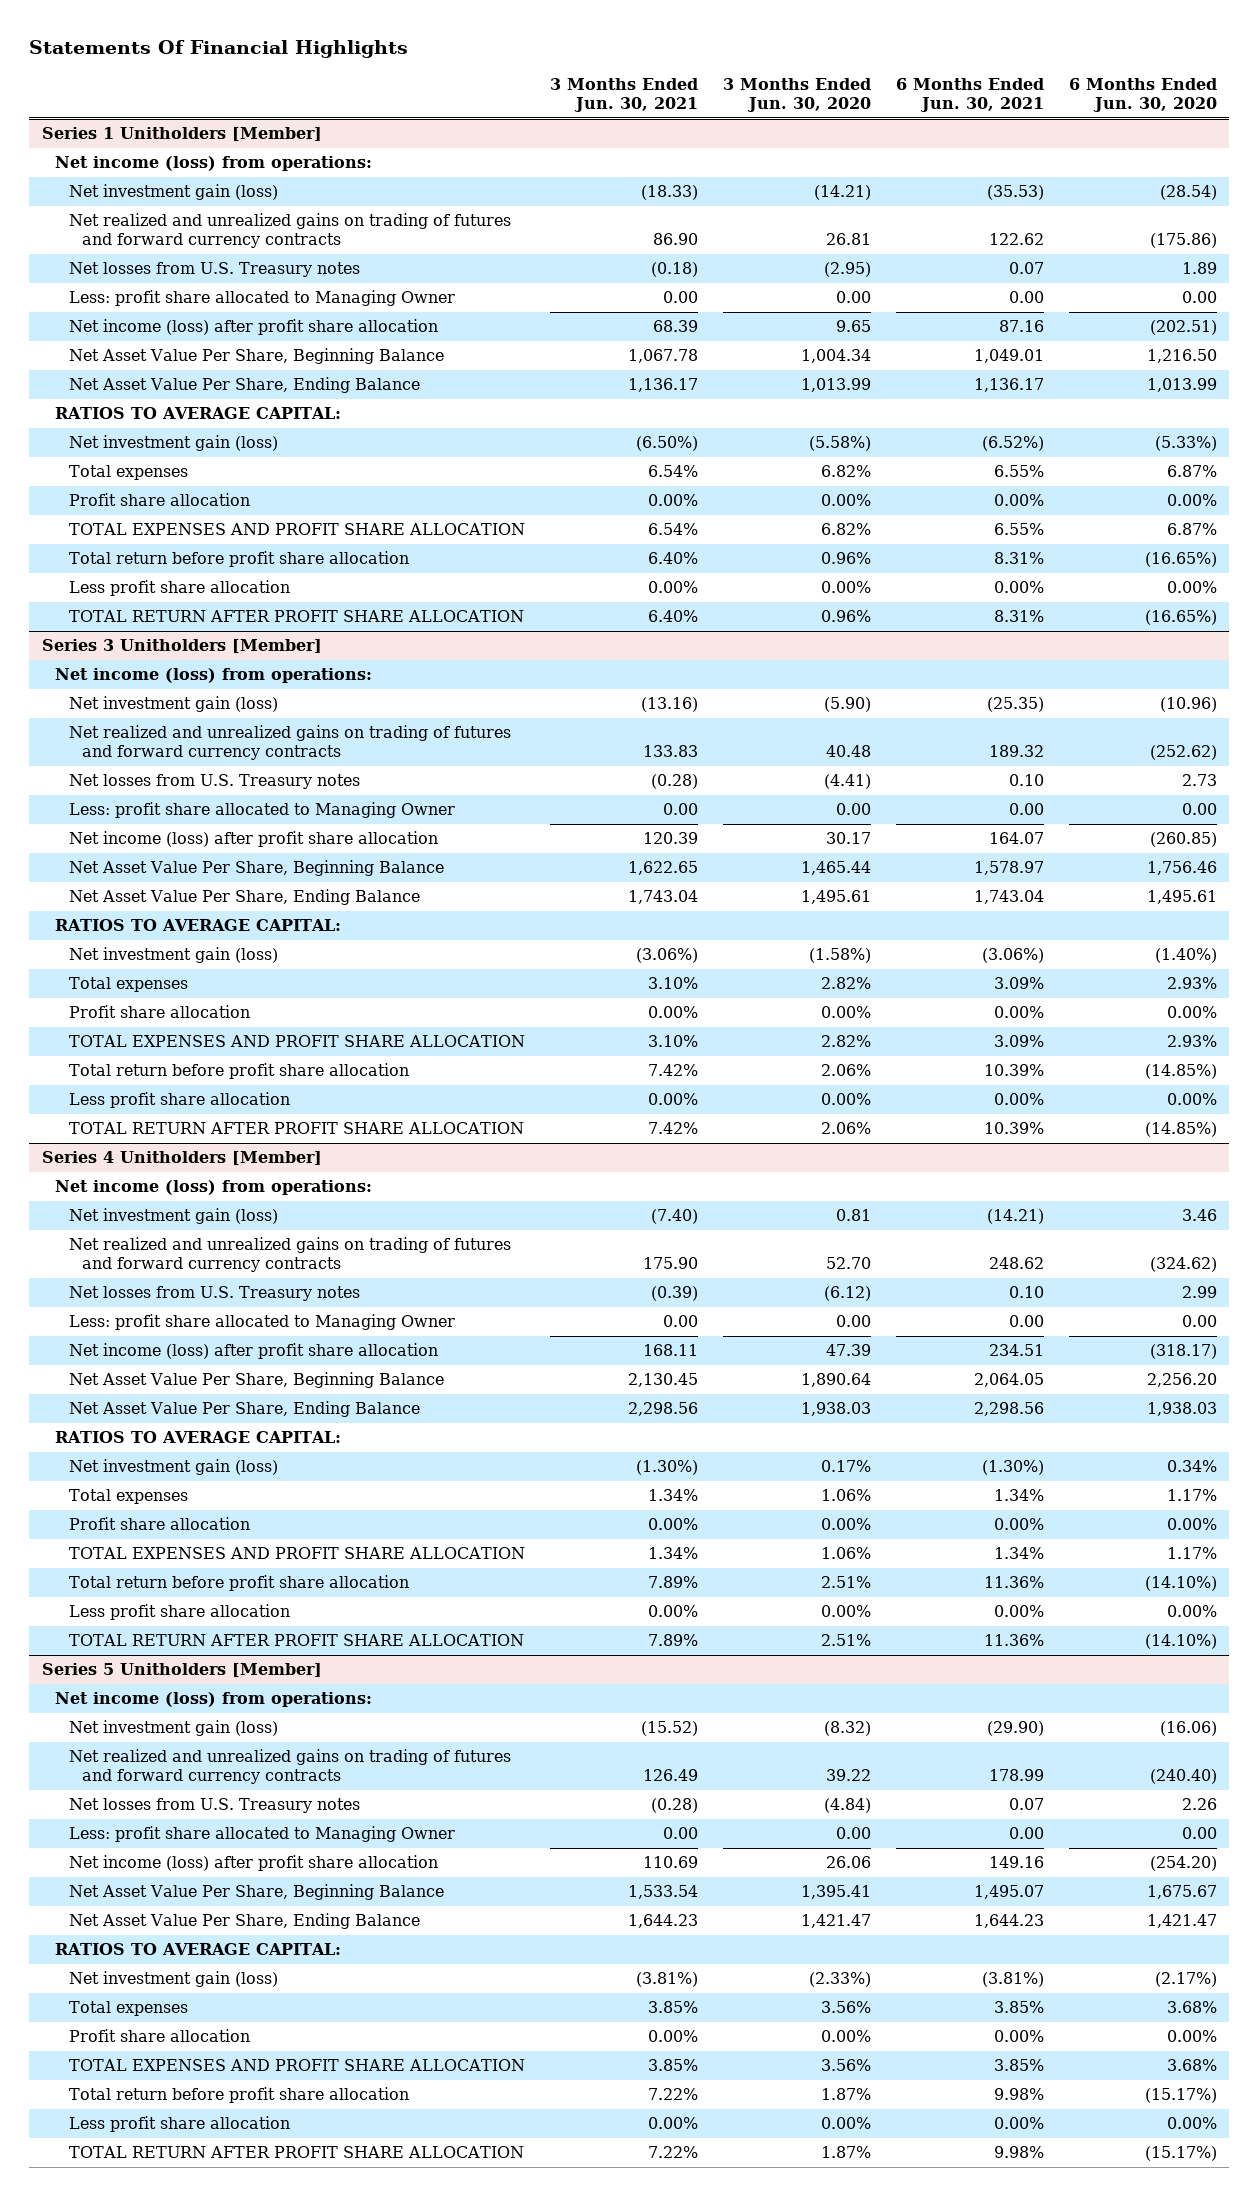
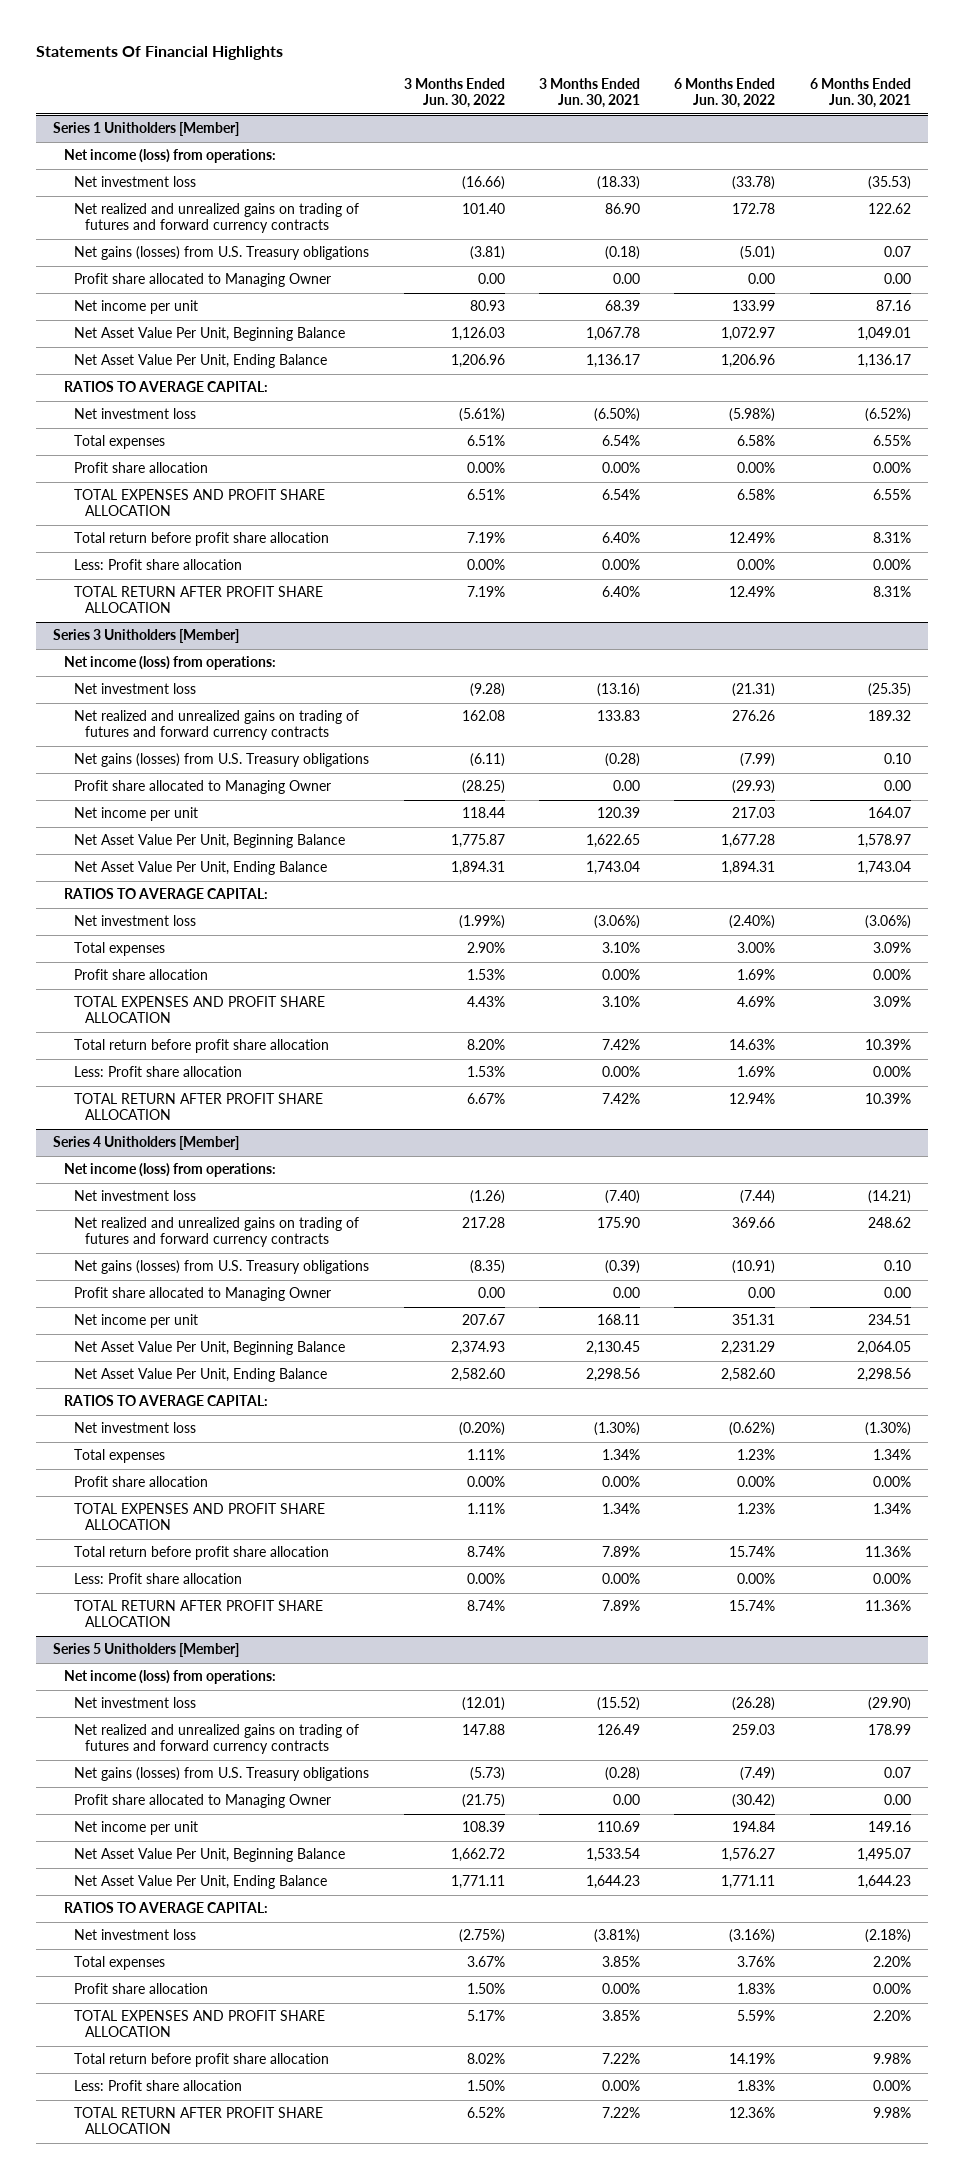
- | 3 Months Ended Jun. 30, 2021 | 3 Months Ended Jun. 30, 2020 | 6 Months Ended Jun. 30, 2021 | 6 Months Ended Jun. 30, 2020
+ | 3 Months Ended Jun. 30, 2022 | 3 Months Ended Jun. 30, 2021 | 6 Months Ended Jun. 30, 2022 | 6 Months Ended Jun. 30, 2021
@ Series 1 Unitholders [Member]
- Net investment gain (loss) | (18.33) | (14.21) | (35.53) | (28.54)
+ Net investment loss | (16.66) | (18.33) | (33.78) | (35.53)
- Net losses from U.S. Treasury notes | (0.18) | (2.95) | 0.07 | 1.89
- Less: profit share allocated to Managing Owner | 0.00 | 0.00 | 0.00 | 0.00
- Net income (loss) after profit share allocation | 68.39 | 9.65 | 87.16 | (202.51)
- Net Asset Value Per Share, Beginning Balance | 1,067.78 | 1,004.34 | 1,049.01 | 1,216.50
- Net Asset Value Per Share, Ending Balance | 1,136.17 | 1,013.99 | 1,136.17 | 1,013.99
+ Net gains (losses) from U.S. Treasury obligations | (3.81) | (0.18) | (5.01) | 0.07
+ Profit share allocated to Managing Owner | 0.00 | 0.00 | 0.00 | 0.00
+ Net income per unit | 80.93 | 68.39 | 133.99 | 87.16
+ Net Asset Value Per Unit, Beginning Balance | 1,126.03 | 1,067.78 | 1,072.97 | 1,049.01
+ Net Asset Value Per Unit, Ending Balance | 1,206.96 | 1,136.17 | 1,206.96 | 1,136.17
- Net investment gain (loss) | (6.50%) | (5.58%) | (6.52%) | (5.33%)
+ Net investment loss | (5.61%) | (6.50%) | (5.98%) | (6.52%)
- Less profit share allocation | 0.00% | 0.00% | 0.00% | 0.00%
+ Less: Profit share allocation | 0.00% | 0.00% | 0.00% | 0.00%
@ Series 3 Unitholders [Member]
- Net investment gain (loss) | (13.16) | (5.90) | (25.35) | (10.96)
+ Net investment loss | (9.28) | (13.16) | (21.31) | (25.35)
- Net losses from U.S. Treasury notes | (0.28) | (4.41) | 0.10 | 2.73
- Less: profit share allocated to Managing Owner | 0.00 | 0.00 | 0.00 | 0.00
- Net income (loss) after profit share allocation | 120.39 | 30.17 | 164.07 | (260.85)
- Net Asset Value Per Share, Beginning Balance | 1,622.65 | 1,465.44 | 1,578.97 | 1,756.46
- Net Asset Value Per Share, Ending Balance | 1,743.04 | 1,495.61 | 1,743.04 | 1,495.61
+ Net gains (losses) from U.S. Treasury obligations | (6.11) | (0.28) | (7.99) | 0.10
+ Profit share allocated to Managing Owner | (28.25) | 0.00 | (29.93) | 0.00
+ Net income per unit | 118.44 | 120.39 | 217.03 | 164.07
+ Net Asset Value Per Unit, Beginning Balance | 1,775.87 | 1,622.65 | 1,677.28 | 1,578.97
+ Net Asset Value Per Unit, Ending Balance | 1,894.31 | 1,743.04 | 1,894.31 | 1,743.04
- Net investment gain (loss) | (3.06%) | (1.58%) | (3.06%) | (1.40%)
+ Net investment loss | (1.99%) | (3.06%) | (2.40%) | (3.06%)
- Less profit share allocation | 0.00% | 0.00% | 0.00% | 0.00%
+ Less: Profit share allocation | 1.53% | 0.00% | 1.69% | 0.00%
@ Series 4 Unitholders [Member]
- Net investment gain (loss) | (7.40) | 0.81 | (14.21) | 3.46
+ Net investment loss | (1.26) | (7.40) | (7.44) | (14.21)
- Net losses from U.S. Treasury notes | (0.39) | (6.12) | 0.10 | 2.99
- Less: profit share allocated to Managing Owner | 0.00 | 0.00 | 0.00 | 0.00
- Net income (loss) after profit share allocation | 168.11 | 47.39 | 234.51 | (318.17)
- Net Asset Value Per Share, Beginning Balance | 2,130.45 | 1,890.64 | 2,064.05 | 2,256.20
- Net Asset Value Per Share, Ending Balance | 2,298.56 | 1,938.03 | 2,298.56 | 1,938.03
+ Net gains (losses) from U.S. Treasury obligations | (8.35) | (0.39) | (10.91) | 0.10
+ Profit share allocated to Managing Owner | 0.00 | 0.00 | 0.00 | 0.00
+ Net income per unit | 207.67 | 168.11 | 351.31 | 234.51
+ Net Asset Value Per Unit, Beginning Balance | 2,374.93 | 2,130.45 | 2,231.29 | 2,064.05
+ Net Asset Value Per Unit, Ending Balance | 2,582.60 | 2,298.56 | 2,582.60 | 2,298.56
- Net investment gain (loss) | (1.30%) | 0.17% | (1.30%) | 0.34%
+ Net investment loss | (0.20%) | (1.30%) | (0.62%) | (1.30%)
- Less profit share allocation | 0.00% | 0.00% | 0.00% | 0.00%
+ Less: Profit share allocation | 0.00% | 0.00% | 0.00% | 0.00%
@ Series 5 Unitholders [Member]
- Net investment gain (loss) | (15.52) | (8.32) | (29.90) | (16.06)
+ Net investment loss | (12.01) | (15.52) | (26.28) | (29.90)
- Net losses from U.S. Treasury notes | (0.28) | (4.84) | 0.07 | 2.26
- Less: profit share allocated to Managing Owner | 0.00 | 0.00 | 0.00 | 0.00
- Net income (loss) after profit share allocation | 110.69 | 26.06 | 149.16 | (254.20)
- Net Asset Value Per Share, Beginning Balance | 1,533.54 | 1,395.41 | 1,495.07 | 1,675.67
- Net Asset Value Per Share, Ending Balance | 1,644.23 | 1,421.47 | 1,644.23 | 1,421.47
+ Net gains (losses) from U.S. Treasury obligations | (5.73) | (0.28) | (7.49) | 0.07
+ Profit share allocated to Managing Owner | (21.75) | 0.00 | (30.42) | 0.00
+ Net income per unit | 108.39 | 110.69 | 194.84 | 149.16
+ Net Asset Value Per Unit, Beginning Balance | 1,662.72 | 1,533.54 | 1,576.27 | 1,495.07
+ Net Asset Value Per Unit, Ending Balance | 1,771.11 | 1,644.23 | 1,771.11 | 1,644.23
- Net investment gain (loss) | (3.81%) | (2.33%) | (3.81%) | (2.17%)
- Total expenses | 3.85% | 3.56% | 3.85% | 3.68%
+ Net investment loss | (2.75%) | (3.81%) | (3.16%) | (2.18%)
+ Total expenses | 3.67% | 3.85% | 3.76% | 2.20%
- TOTAL EXPENSES AND PROFIT SHARE ALLOCATION | 3.85% | 3.56% | 3.85% | 3.68%
+ TOTAL EXPENSES AND PROFIT SHARE ALLOCATION | 5.17% | 3.85% | 5.59% | 2.20%
- Less profit share allocation | 0.00% | 0.00% | 0.00% | 0.00%
+ Less: Profit share allocation | 1.50% | 0.00% | 1.83% | 0.00%

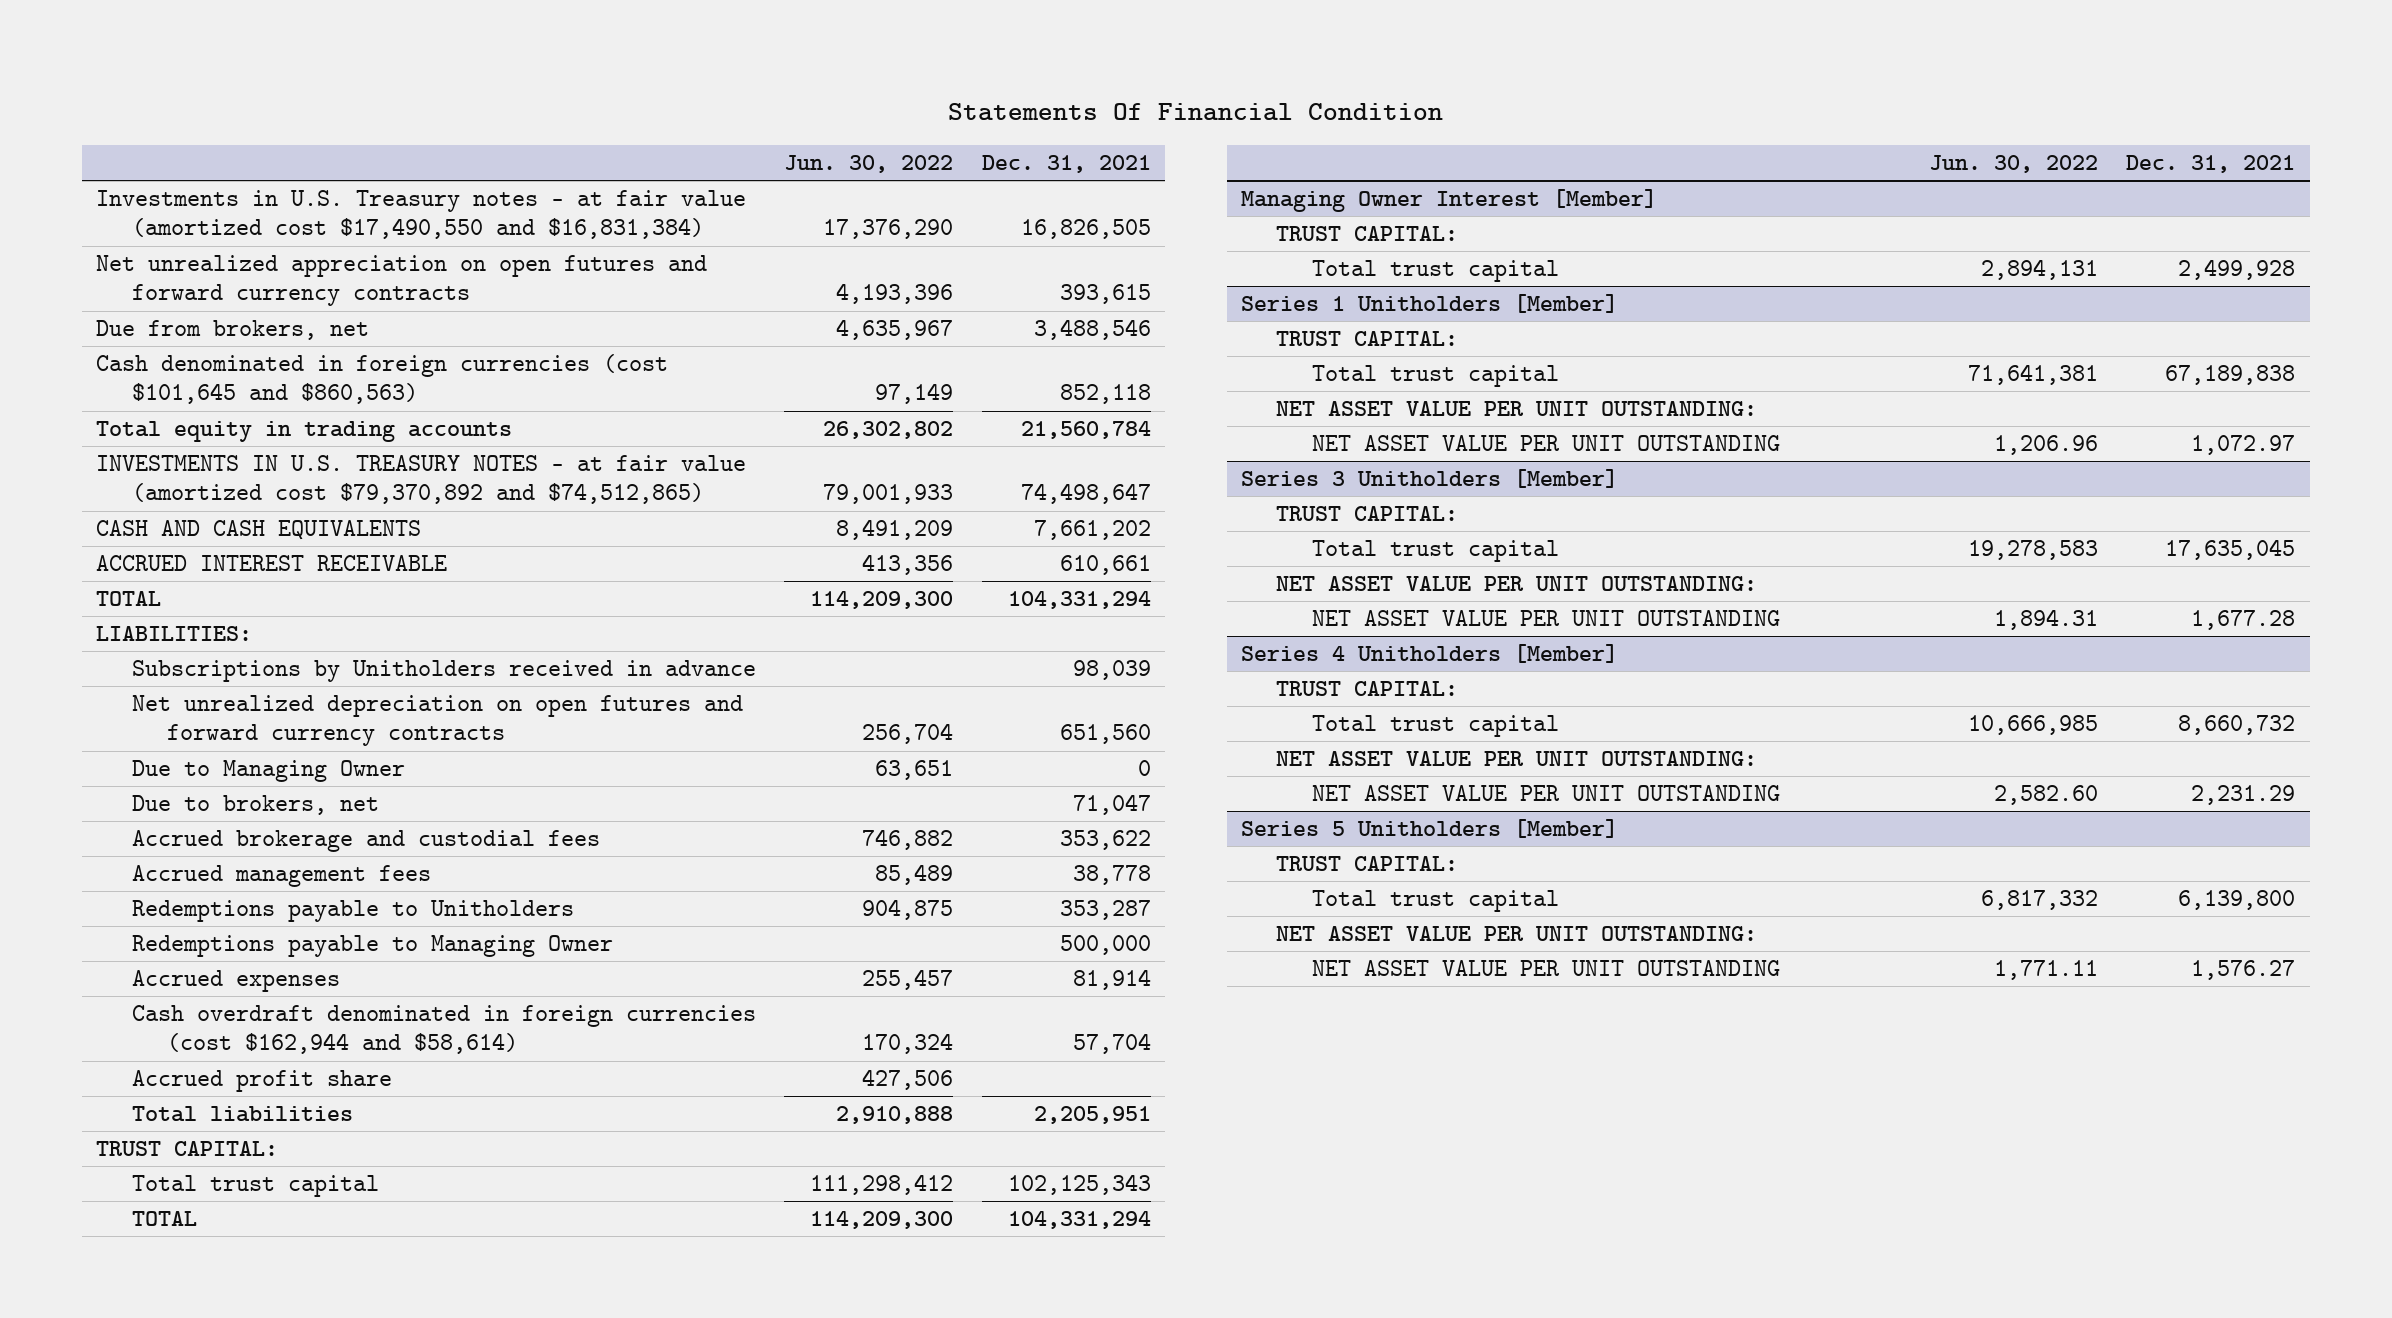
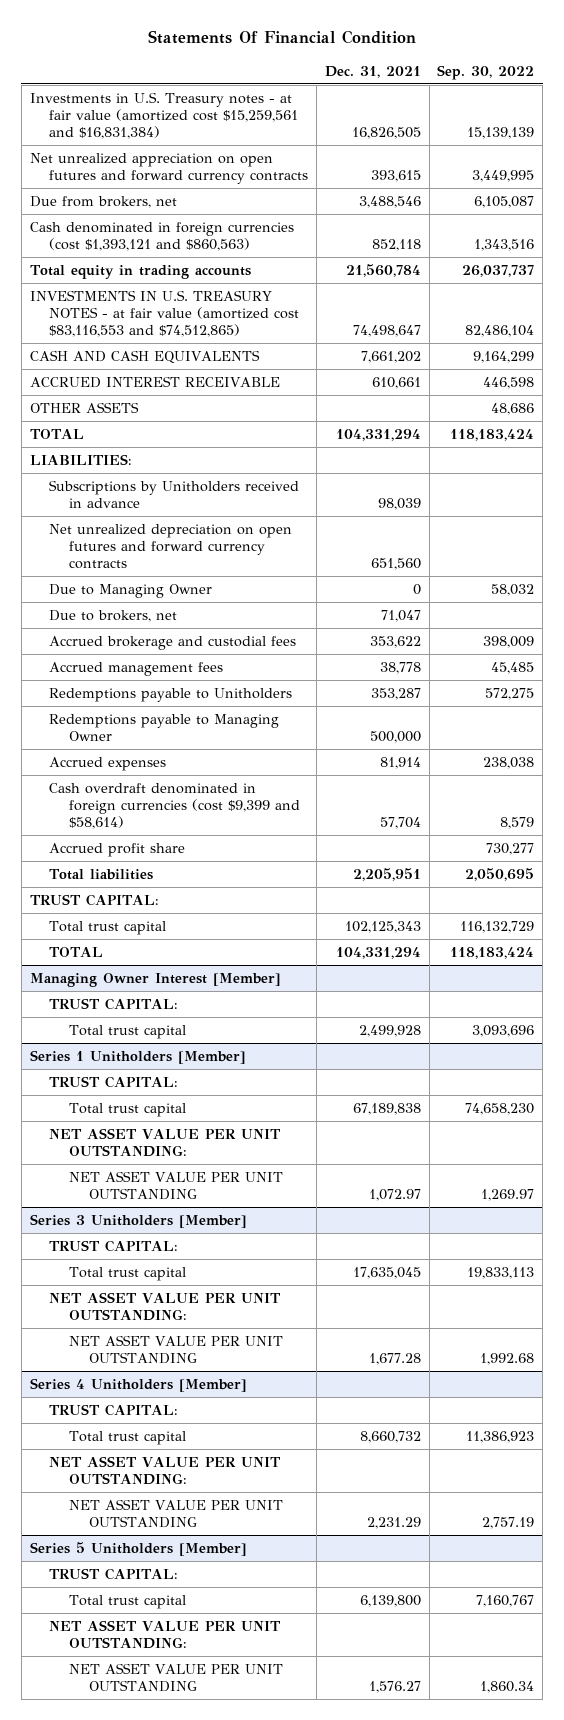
- | Jun. 30, 2022 | Dec. 31, 2021
+ | Dec. 31, 2021 | Sep. 30, 2022
- Investments in U.S. Treasury notes - at fair value (amortized cost $17,490,550 and $16,831,384) | 17,376,290 | 16,826,505
+ Investments in U.S. Treasury notes - at fair value (amortized cost $15,259,561 and $16,831,384) | 16,826,505 | 15,139,139
- Cash denominated in foreign currencies (cost $101,645 and $860,563) | 97,149 | 852,118
+ Cash denominated in foreign currencies (cost $1,393,121 and $860,563) | 852,118 | 1,343,516
- INVESTMENTS IN U.S. TREASURY NOTES - at fair value (amortized cost $79,370,892 and $74,512,865) | 79,001,933 | 74,498,647
+ INVESTMENTS IN U.S. TREASURY NOTES - at fair value (amortized cost $83,116,553 and $74,512,865) | 74,498,647 | 82,486,104
+ OTHER ASSETS | | 48,686
- Cash overdraft denominated in foreign currencies (cost $162,944 and $58,614) | 170,324 | 57,704
+ Cash overdraft denominated in foreign currencies (cost $9,399 and $58,614) | 57,704 | 8,579

